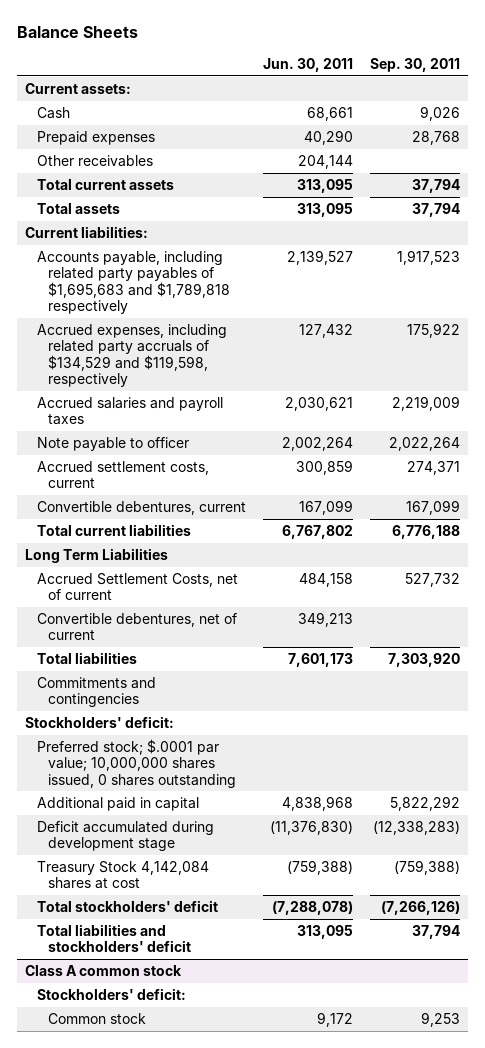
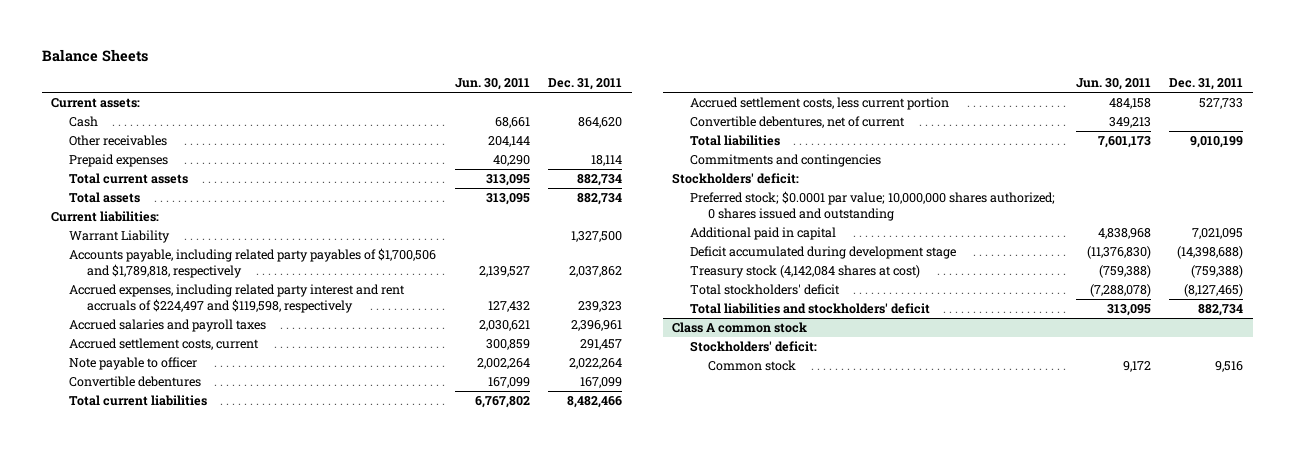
- | Jun. 30, 2011 | Sep. 30, 2011
+ | Jun. 30, 2011 | Dec. 31, 2011
moved down: Prepaid expenses | 40,290 | 18,114
- Accounts payable, including related party payables of $1,695,683 and $1,789,818 respectively | 2,139,527 | 1,917,523
- Accrued expenses, including related party accruals of $134,529 and $119,598, respectively | 127,432 | 175,922
+ Warrant Liability | | 1,327,500
+ Accounts payable, including related party payables of $1,700,506 and $1,789,818, respectively | 2,139,527 | 2,037,862
+ Accrued expenses, including related party interest and rent accruals of $224,497 and $119,598, respectively | 127,432 | 239,323
- Convertible debentures, current | 167,099 | 167,099
moved down: Note payable to officer | 2,002,264 | 2,022,264
+ Convertible debentures | 167,099 | 167,099
- Long Term Liabilities
- Accrued Settlement Costs, net of current | 484,158 | 527,732
+ Accrued settlement costs, less current portion | 484,158 | 527,733
- Preferred stock; $.0001 par value; 10,000,000 shares issued, 0 shares outstanding
+ Preferred stock; $0.0001 par value; 10,000,000 shares authorized; 0 shares issued and outstanding
- Treasury Stock 4,142,084 shares at cost | (759,388) | (759,388)
+ Treasury stock (4,142,084 shares at cost) | (759,388) | (759,388)

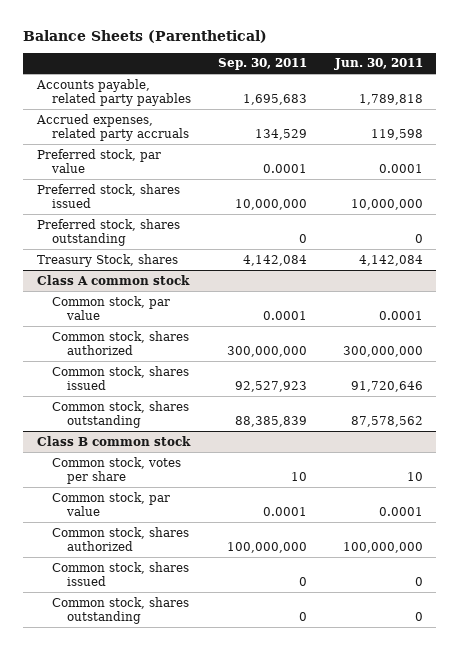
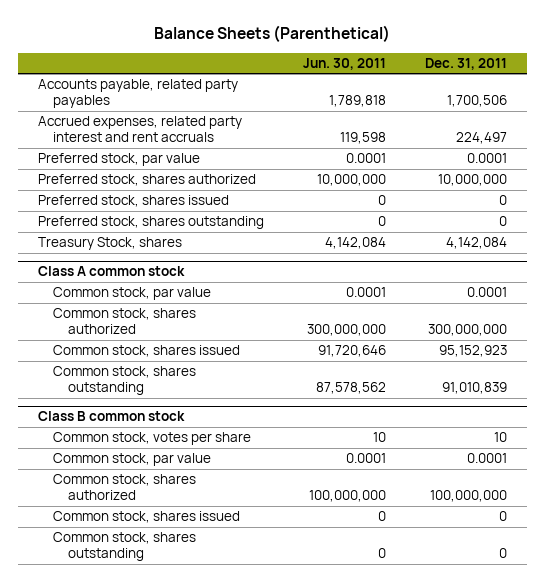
- | Sep. 30, 2011 | Jun. 30, 2011
+ | Jun. 30, 2011 | Dec. 31, 2011
- Accrued expenses, related party accruals | 134,529 | 119,598
+ Accrued expenses, related party interest and rent accruals | 119,598 | 224,497
- Preferred stock, shares issued | 10,000,000 | 10,000,000
+ Preferred stock, shares authorized | 10,000,000 | 10,000,000
+ Preferred stock, shares issued | 0 | 0

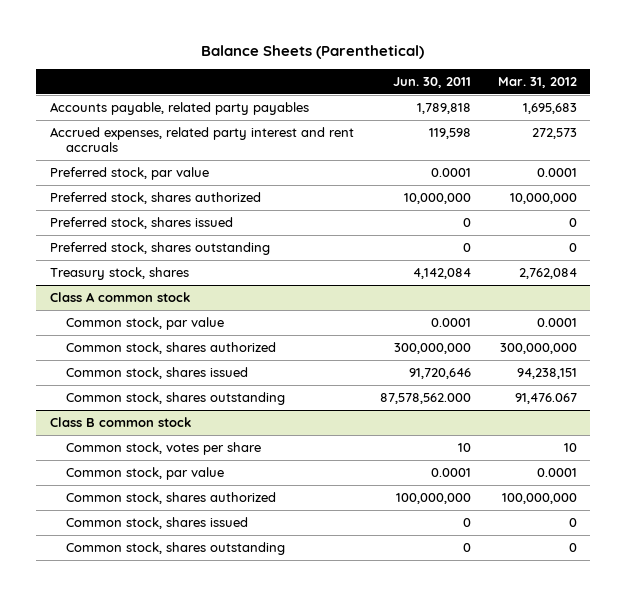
- | Jun. 30, 2011 | Dec. 31, 2011
+ | Jun. 30, 2011 | Mar. 31, 2012
- Treasury Stock, shares | 4,142,084 | 4,142,084
+ Treasury stock, shares | 4,142,084 | 2,762,084
@ Class A common stock
- Common stock, shares outstanding | 87,578,562 | 91,010,839
+ Common stock, shares outstanding | 87,578,562.000 | 91,476.067

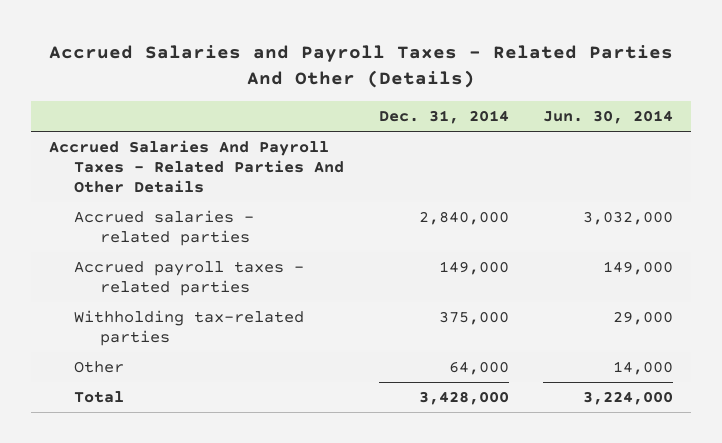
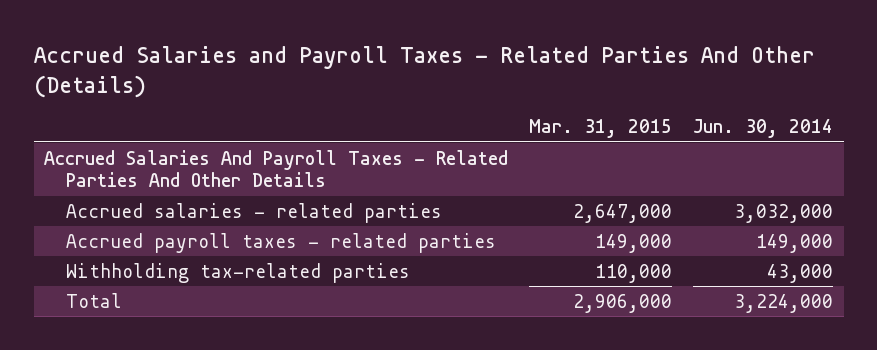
- | Dec. 31, 2014 | Jun. 30, 2014
+ | Mar. 31, 2015 | Jun. 30, 2014
- Withholding tax-related parties | 375,000 | 29,000
- Other | 64,000 | 14,000
+ Withholding tax-related parties | 110,000 | 43,000

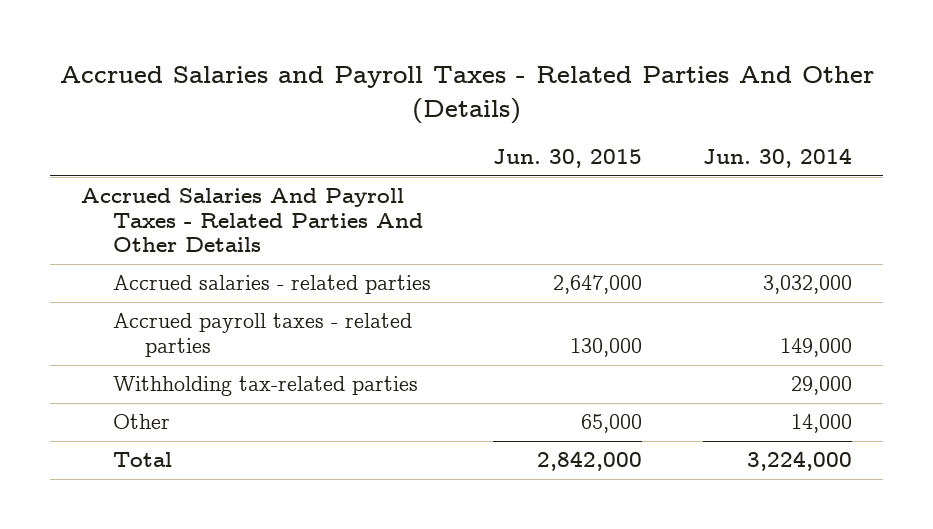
- | Mar. 31, 2015 | Jun. 30, 2014
+ | Jun. 30, 2015 | Jun. 30, 2014
- Withholding tax-related parties | 110,000 | 43,000
+ Withholding tax-related parties | | 29,000
+ Other | 65,000 | 14,000

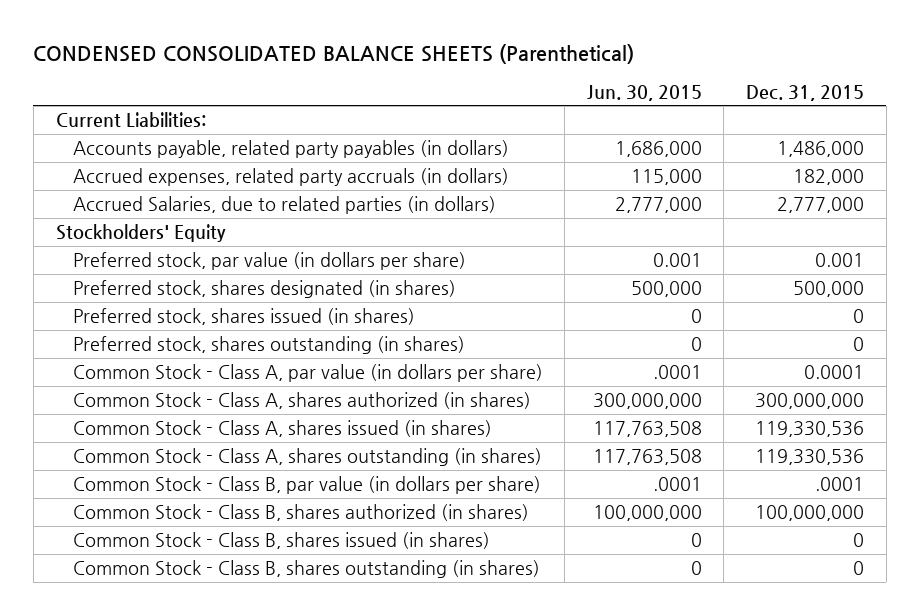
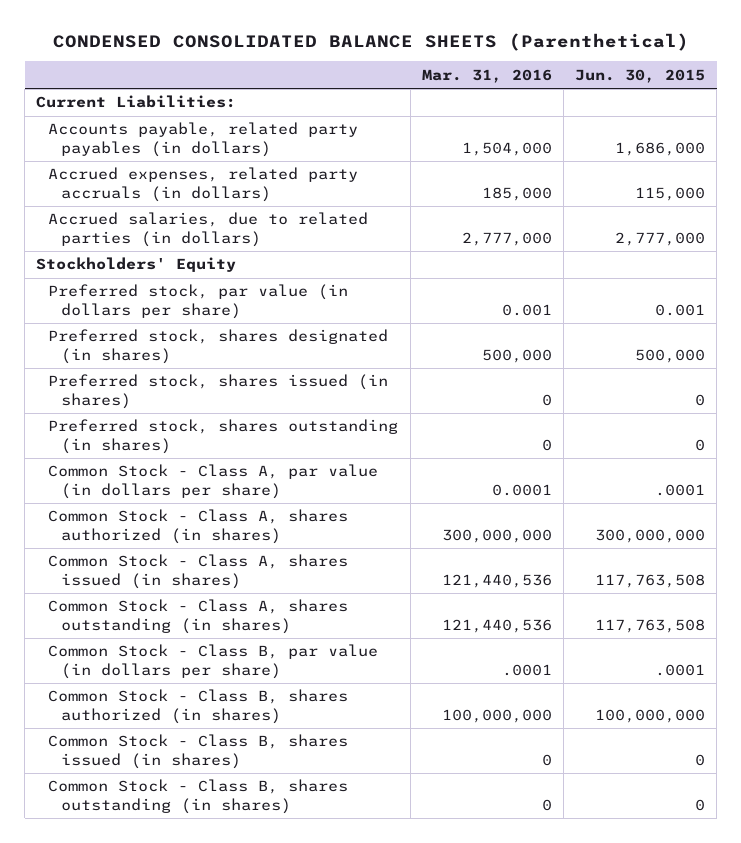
- | Jun. 30, 2015 | Dec. 31, 2015
+ | Mar. 31, 2016 | Jun. 30, 2015
- Accrued Salaries, due to related parties (in dollars) | 2,777,000 | 2,777,000
+ Accrued salaries, due to related parties (in dollars) | 2,777,000 | 2,777,000

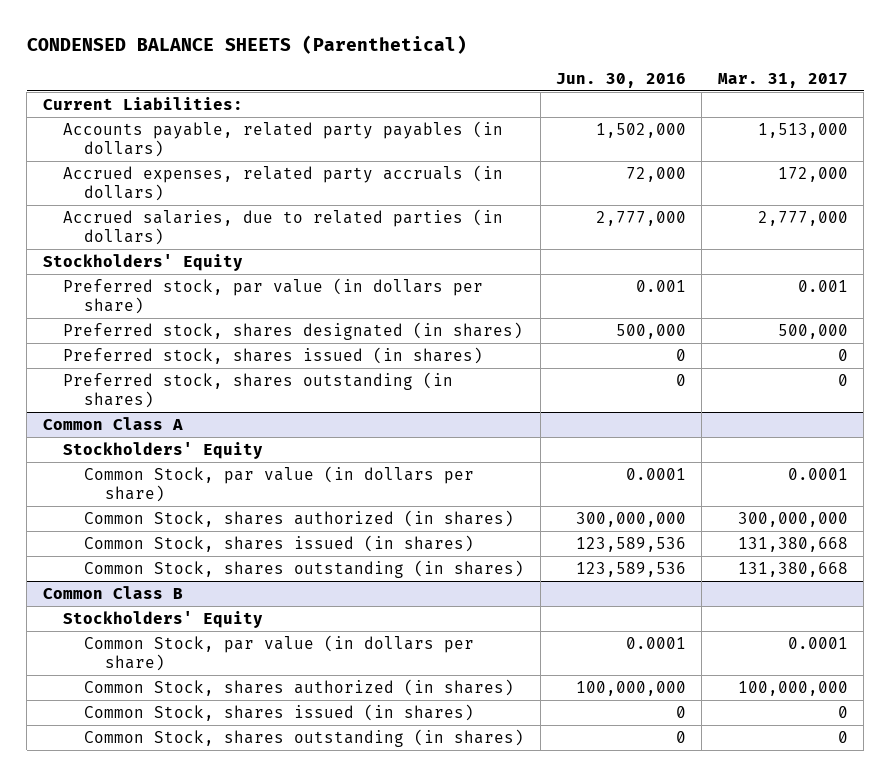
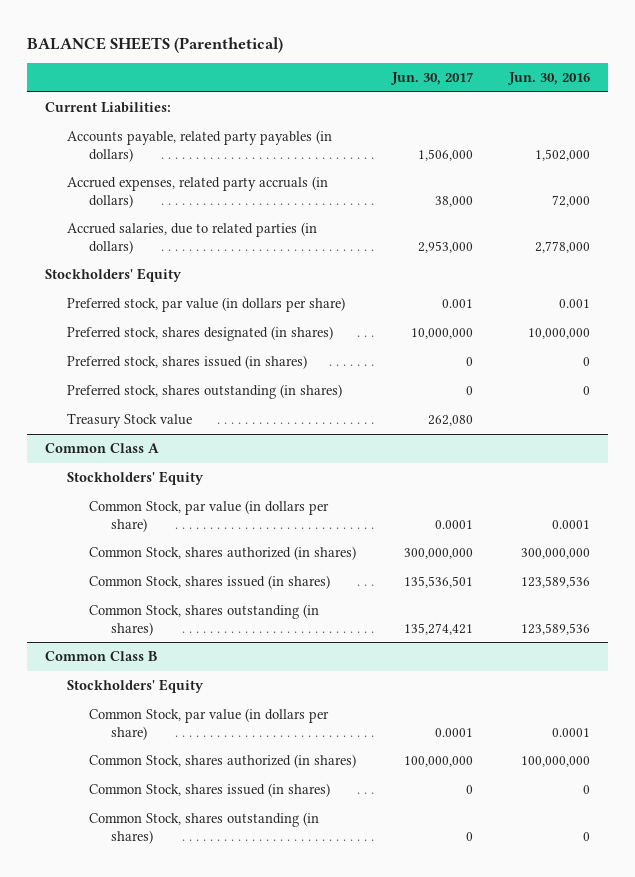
- CONDENSED BALANCE SHEETS (Parenthetical)
+ BALANCE SHEETS (Parenthetical)
- | Jun. 30, 2016 | Mar. 31, 2017
+ | Jun. 30, 2017 | Jun. 30, 2016
- Accrued salaries, due to related parties (in dollars) | 2,777,000 | 2,777,000
+ Accrued salaries, due to related parties (in dollars) | 2,953,000 | 2,778,000
- Preferred stock, shares designated (in shares) | 500,000 | 500,000
+ Preferred stock, shares designated (in shares) | 10,000,000 | 10,000,000
+ Treasury Stock value | 262,080 |

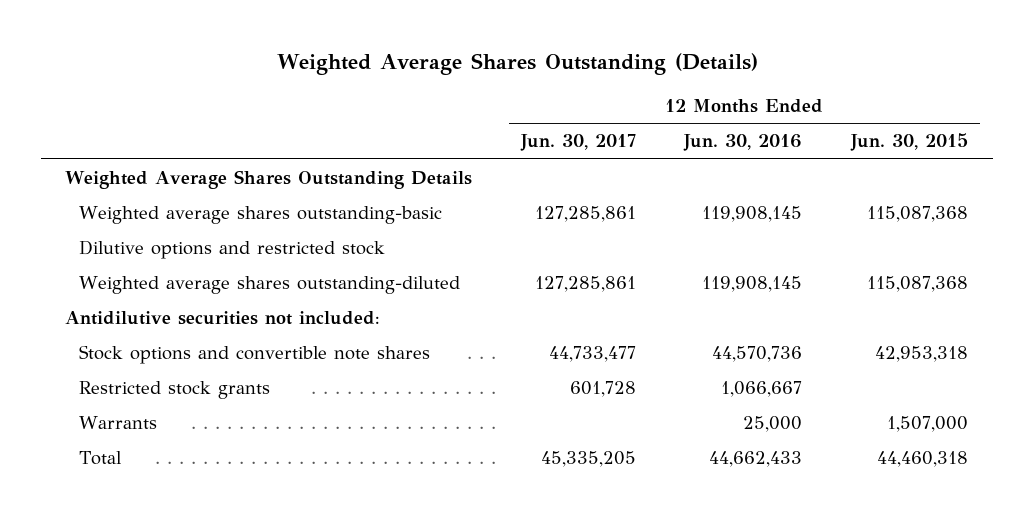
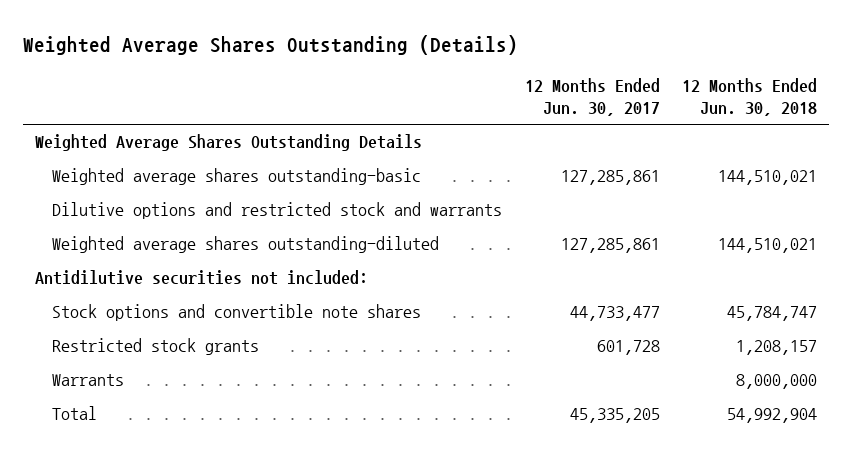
- | 12 Months Ended Jun. 30, 2017 | 12 Months Ended Jun. 30, 2016 | 12 Months Ended Jun. 30, 2015
+ | 12 Months Ended Jun. 30, 2017 | 12 Months Ended Jun. 30, 2018
- Dilutive options and restricted stock
+ Dilutive options and restricted stock and warrants

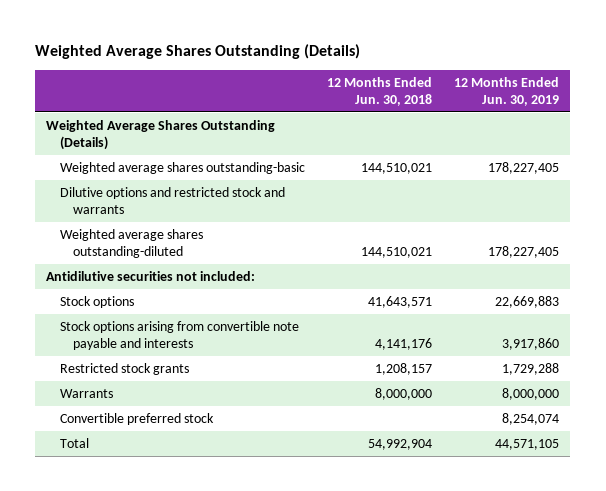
- | 12 Months Ended Jun. 30, 2017 | 12 Months Ended Jun. 30, 2018
+ | 12 Months Ended Jun. 30, 2018 | 12 Months Ended Jun. 30, 2019
- Weighted Average Shares Outstanding Details
+ Weighted Average Shares Outstanding (Details)
- Stock options and convertible note shares | 44,733,477 | 45,784,747
+ Stock options | 41,643,571 | 22,669,883
+ Stock options arising from convertible note payable and interests | 4,141,176 | 3,917,860
+ Convertible preferred stock | | 8,254,074

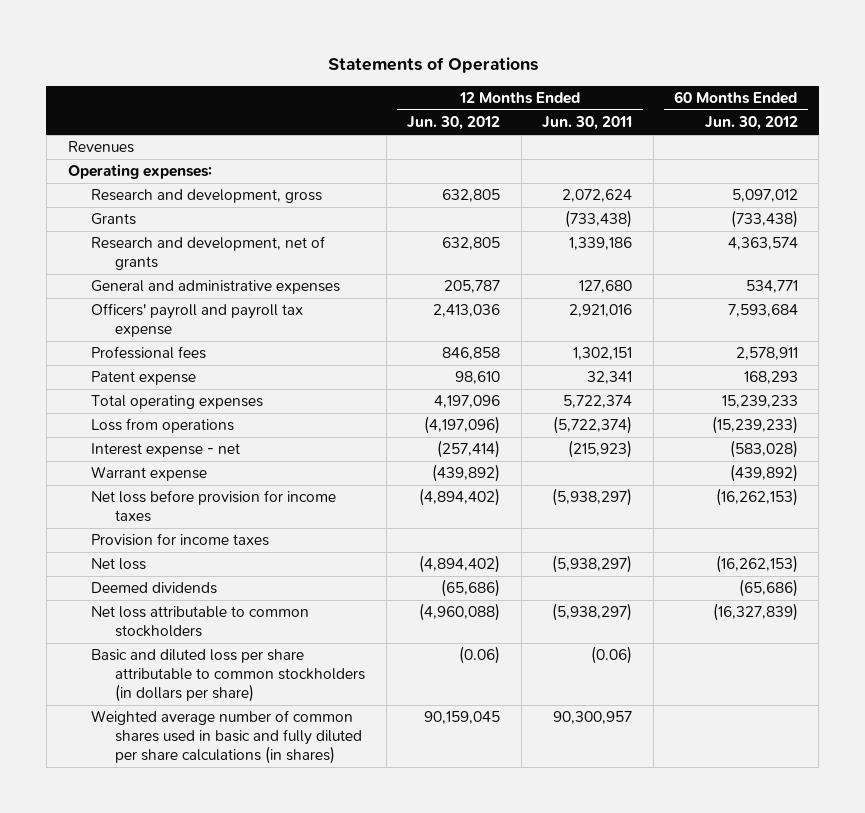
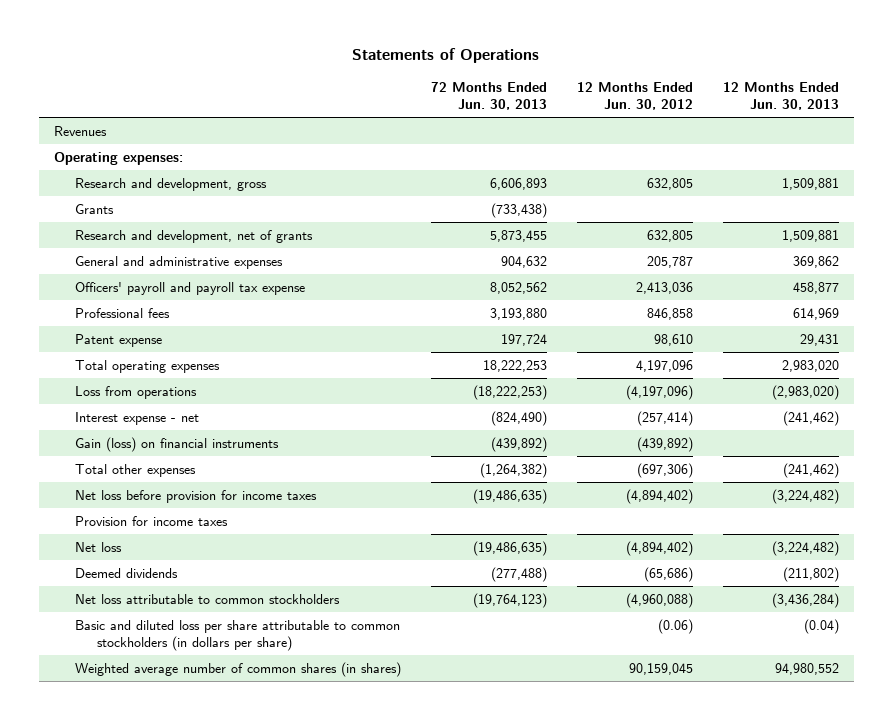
- | 12 Months Ended Jun. 30, 2012 | 12 Months Ended Jun. 30, 2011 | 60 Months Ended Jun. 30, 2012
+ | 72 Months Ended Jun. 30, 2013 | 12 Months Ended Jun. 30, 2012 | 12 Months Ended Jun. 30, 2013
- Warrant expense | (439,892) | | (439,892)
+ Gain (loss) on financial instruments | (439,892) | (439,892) |
+ Total other expenses | (1,264,382) | (697,306) | (241,462)
- Weighted average number of common shares used in basic and fully diluted per share calculations (in shares) | 90,159,045 | 90,300,957 |
+ Weighted average number of common shares (in shares) | | 90,159,045 | 94,980,552

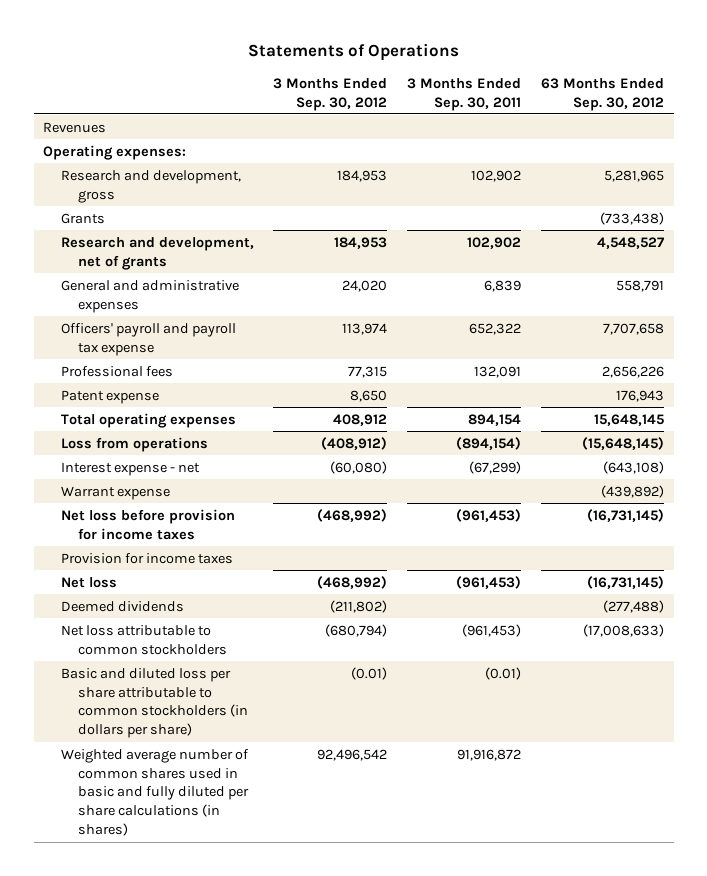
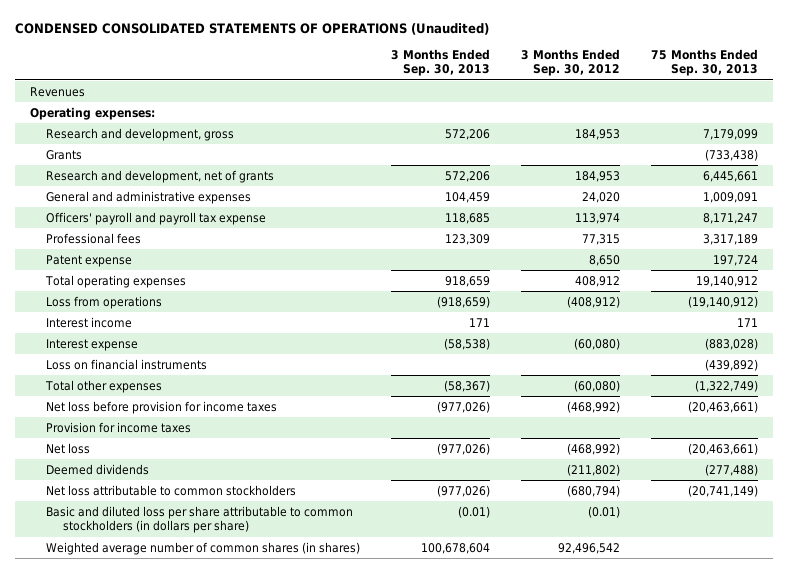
- Statements of Operations
+ CONDENSED CONSOLIDATED STATEMENTS OF OPERATIONS (Unaudited)
- | 3 Months Ended Sep. 30, 2012 | 3 Months Ended Sep. 30, 2011 | 63 Months Ended Sep. 30, 2012
+ | 3 Months Ended Sep. 30, 2013 | 3 Months Ended Sep. 30, 2012 | 75 Months Ended Sep. 30, 2013
- Interest expense - net | (60,080) | (67,299) | (643,108)
- Warrant expense | | | (439,892)
+ Interest income | 171 | | 171
+ Interest expense | (58,538) | (60,080) | (883,028)
+ Loss on financial instruments | | | (439,892)
+ Total other expenses | (58,367) | (60,080) | (1,322,749)
- Weighted average number of common shares used in basic and fully diluted per share calculations (in shares) | 92,496,542 | 91,916,872 |
+ Weighted average number of common shares (in shares) | 100,678,604 | 92,496,542 |

